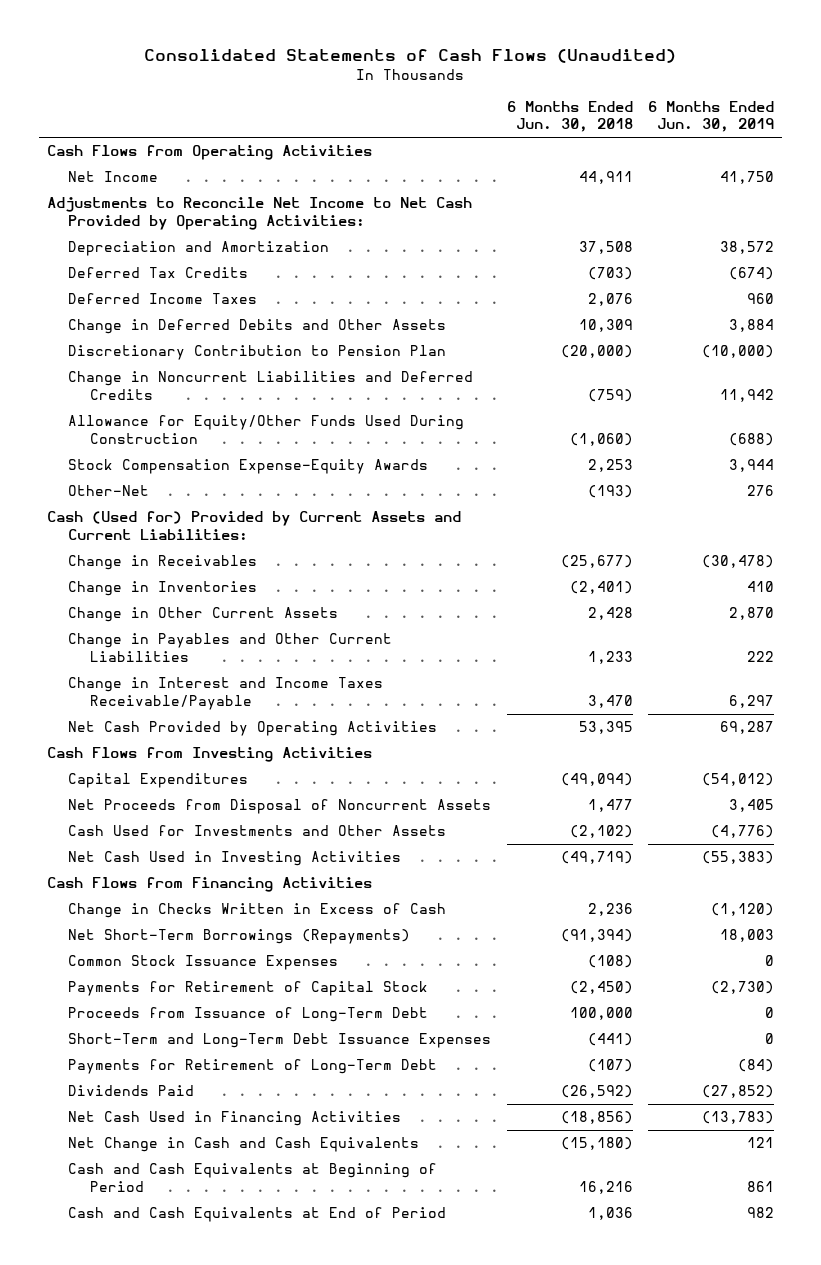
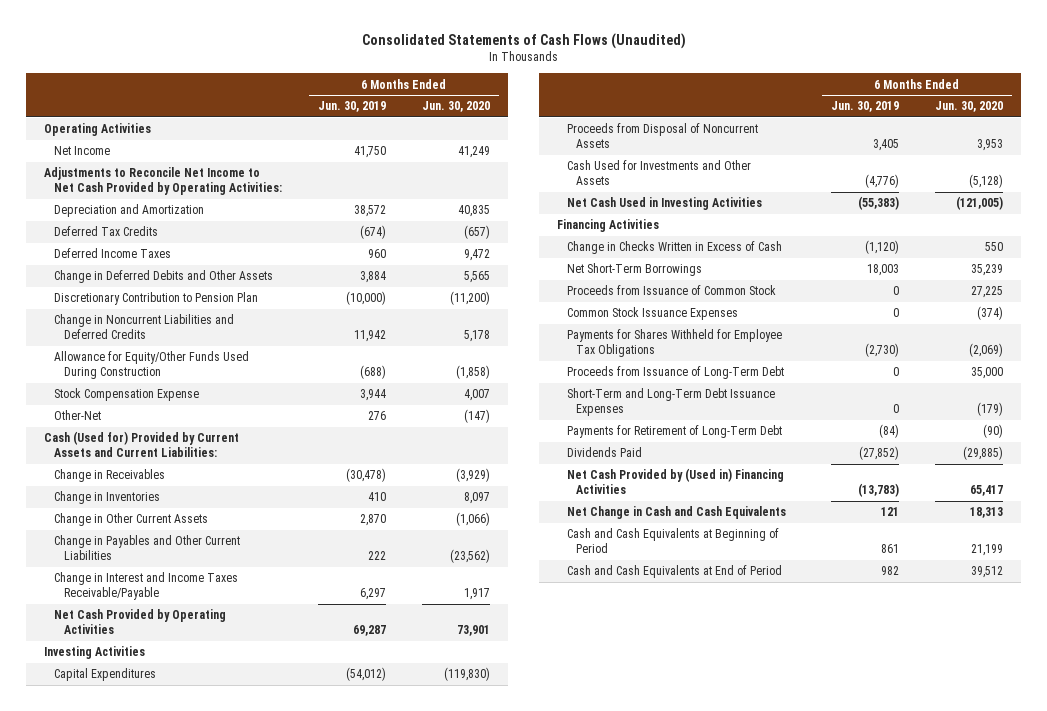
- | 6 Months Ended Jun. 30, 2018 | 6 Months Ended Jun. 30, 2019
+ | 6 Months Ended Jun. 30, 2019 | 6 Months Ended Jun. 30, 2020
- Cash Flows from Operating Activities
+ Operating Activities
- Stock Compensation Expense-Equity Awards | 2,253 | 3,944
+ Stock Compensation Expense | 3,944 | 4,007
- Cash Flows from Investing Activities
+ Investing Activities
- Net Proceeds from Disposal of Noncurrent Assets | 1,477 | 3,405
+ Proceeds from Disposal of Noncurrent Assets | 3,405 | 3,953
- Cash Flows from Financing Activities
+ Financing Activities
- Net Short-Term Borrowings (Repayments) | (91,394) | 18,003
+ Net Short-Term Borrowings | 18,003 | 35,239
+ Proceeds from Issuance of Common Stock | 0 | 27,225
- Payments for Retirement of Capital Stock | (2,450) | (2,730)
+ Payments for Shares Withheld for Employee Tax Obligations | (2,730) | (2,069)
- Net Cash Used in Financing Activities | (18,856) | (13,783)
+ Net Cash Provided by (Used in) Financing Activities | (13,783) | 65,417

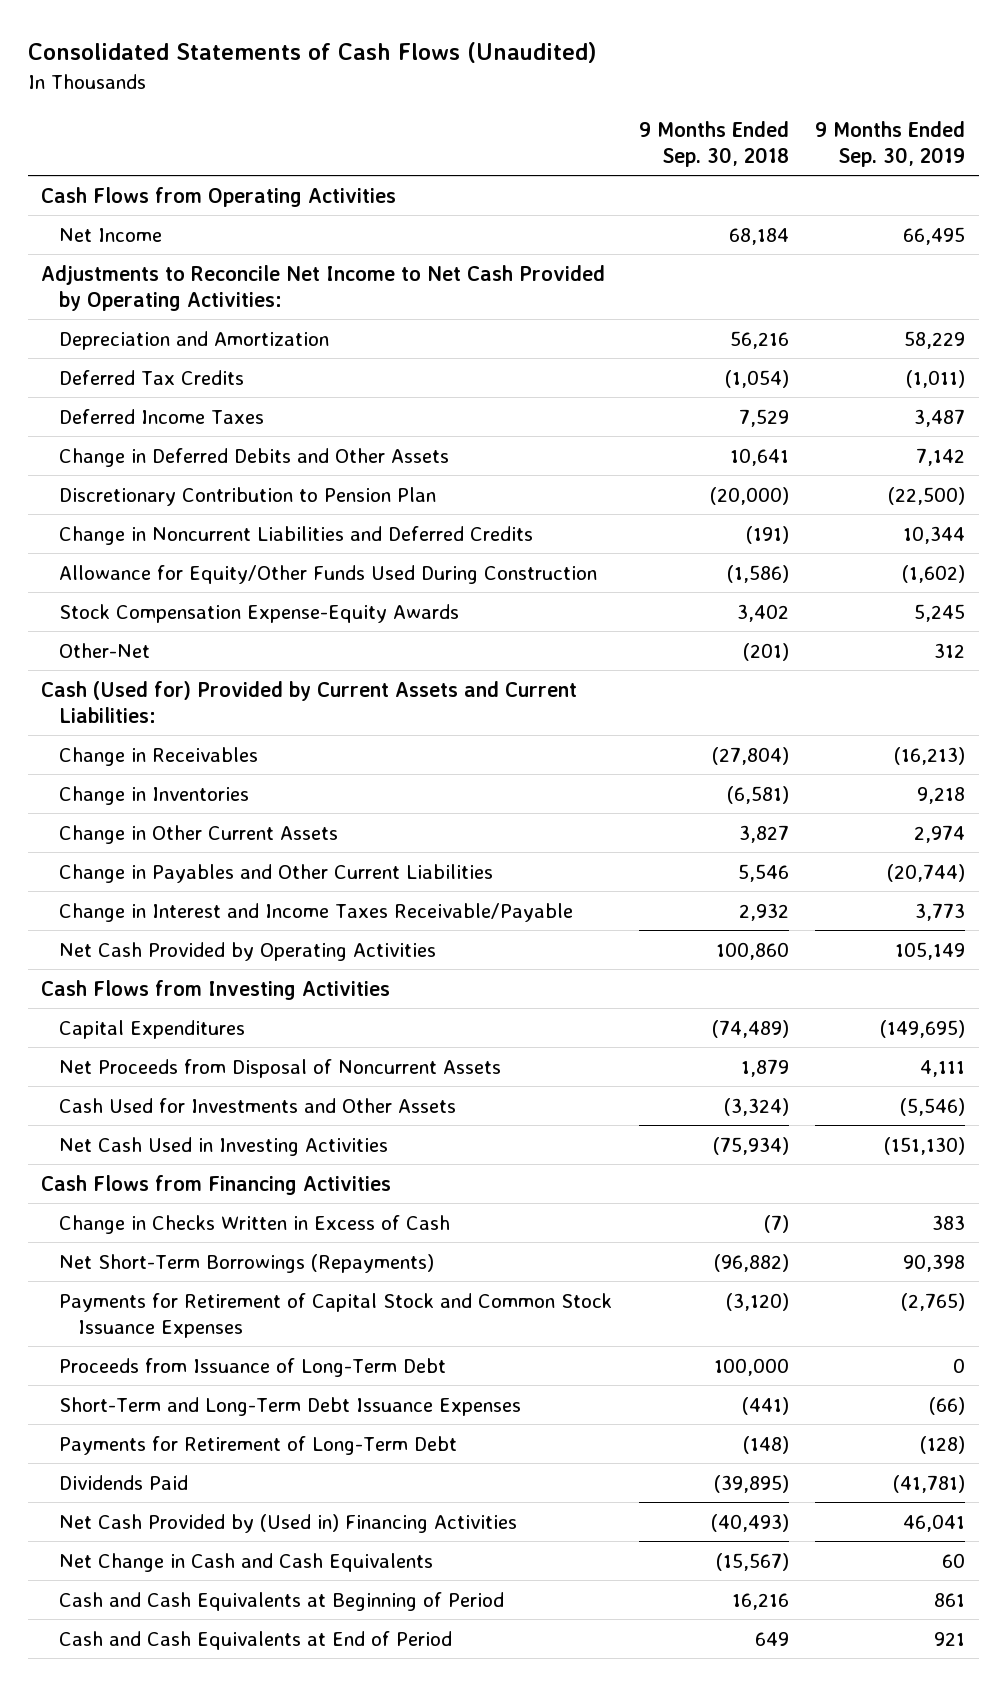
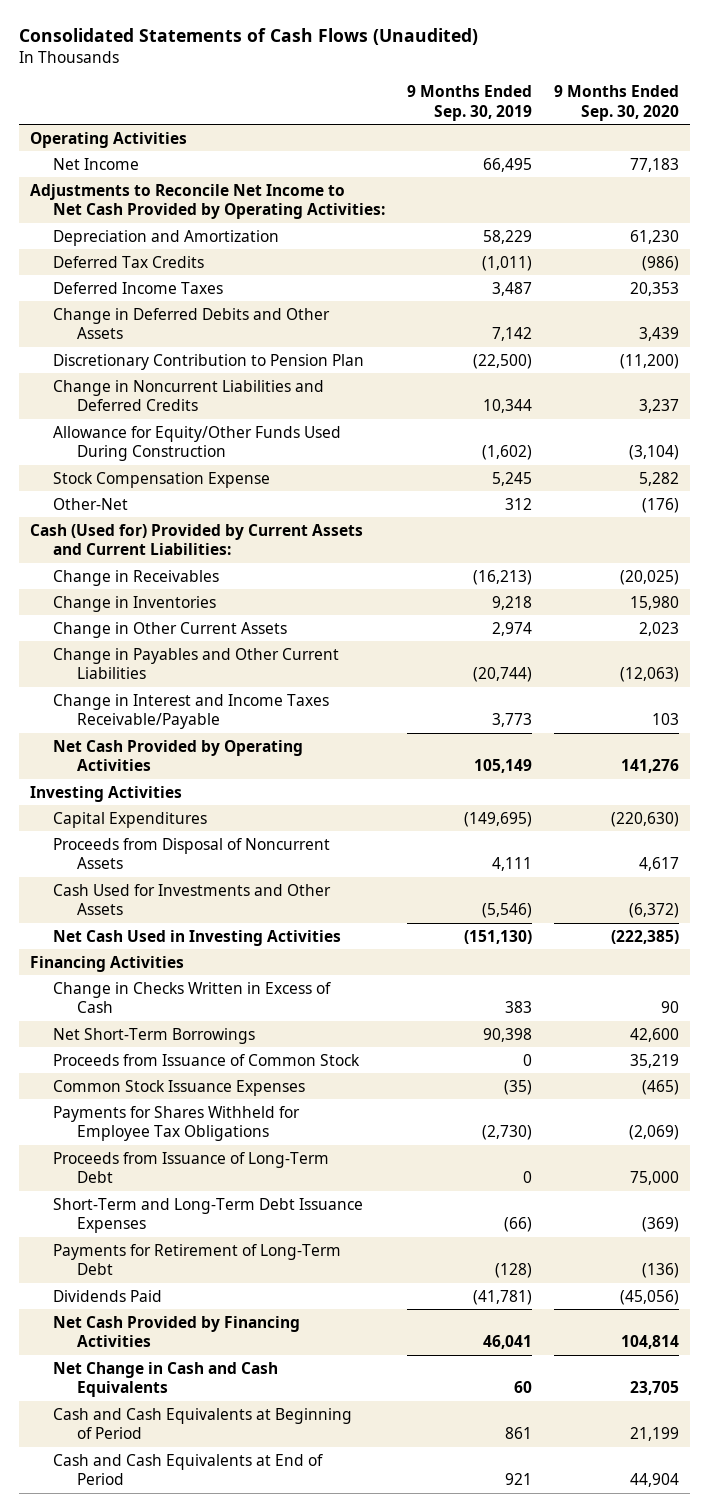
- | 9 Months Ended Sep. 30, 2018 | 9 Months Ended Sep. 30, 2019
+ | 9 Months Ended Sep. 30, 2019 | 9 Months Ended Sep. 30, 2020
- Cash Flows from Operating Activities
+ Operating Activities
- Stock Compensation Expense-Equity Awards | 3,402 | 5,245
+ Stock Compensation Expense | 5,245 | 5,282
- Cash Flows from Investing Activities
+ Investing Activities
- Net Proceeds from Disposal of Noncurrent Assets | 1,879 | 4,111
+ Proceeds from Disposal of Noncurrent Assets | 4,111 | 4,617
- Cash Flows from Financing Activities
+ Financing Activities
- Net Short-Term Borrowings (Repayments) | (96,882) | 90,398
- Payments for Retirement of Capital Stock and Common Stock Issuance Expenses | (3,120) | (2,765)
+ Net Short-Term Borrowings | 90,398 | 42,600
+ Proceeds from Issuance of Common Stock | 0 | 35,219
+ Common Stock Issuance Expenses | (35) | (465)
+ Payments for Shares Withheld for Employee Tax Obligations | (2,730) | (2,069)
- Net Cash Provided by (Used in) Financing Activities | (40,493) | 46,041
+ Net Cash Provided by Financing Activities | 46,041 | 104,814

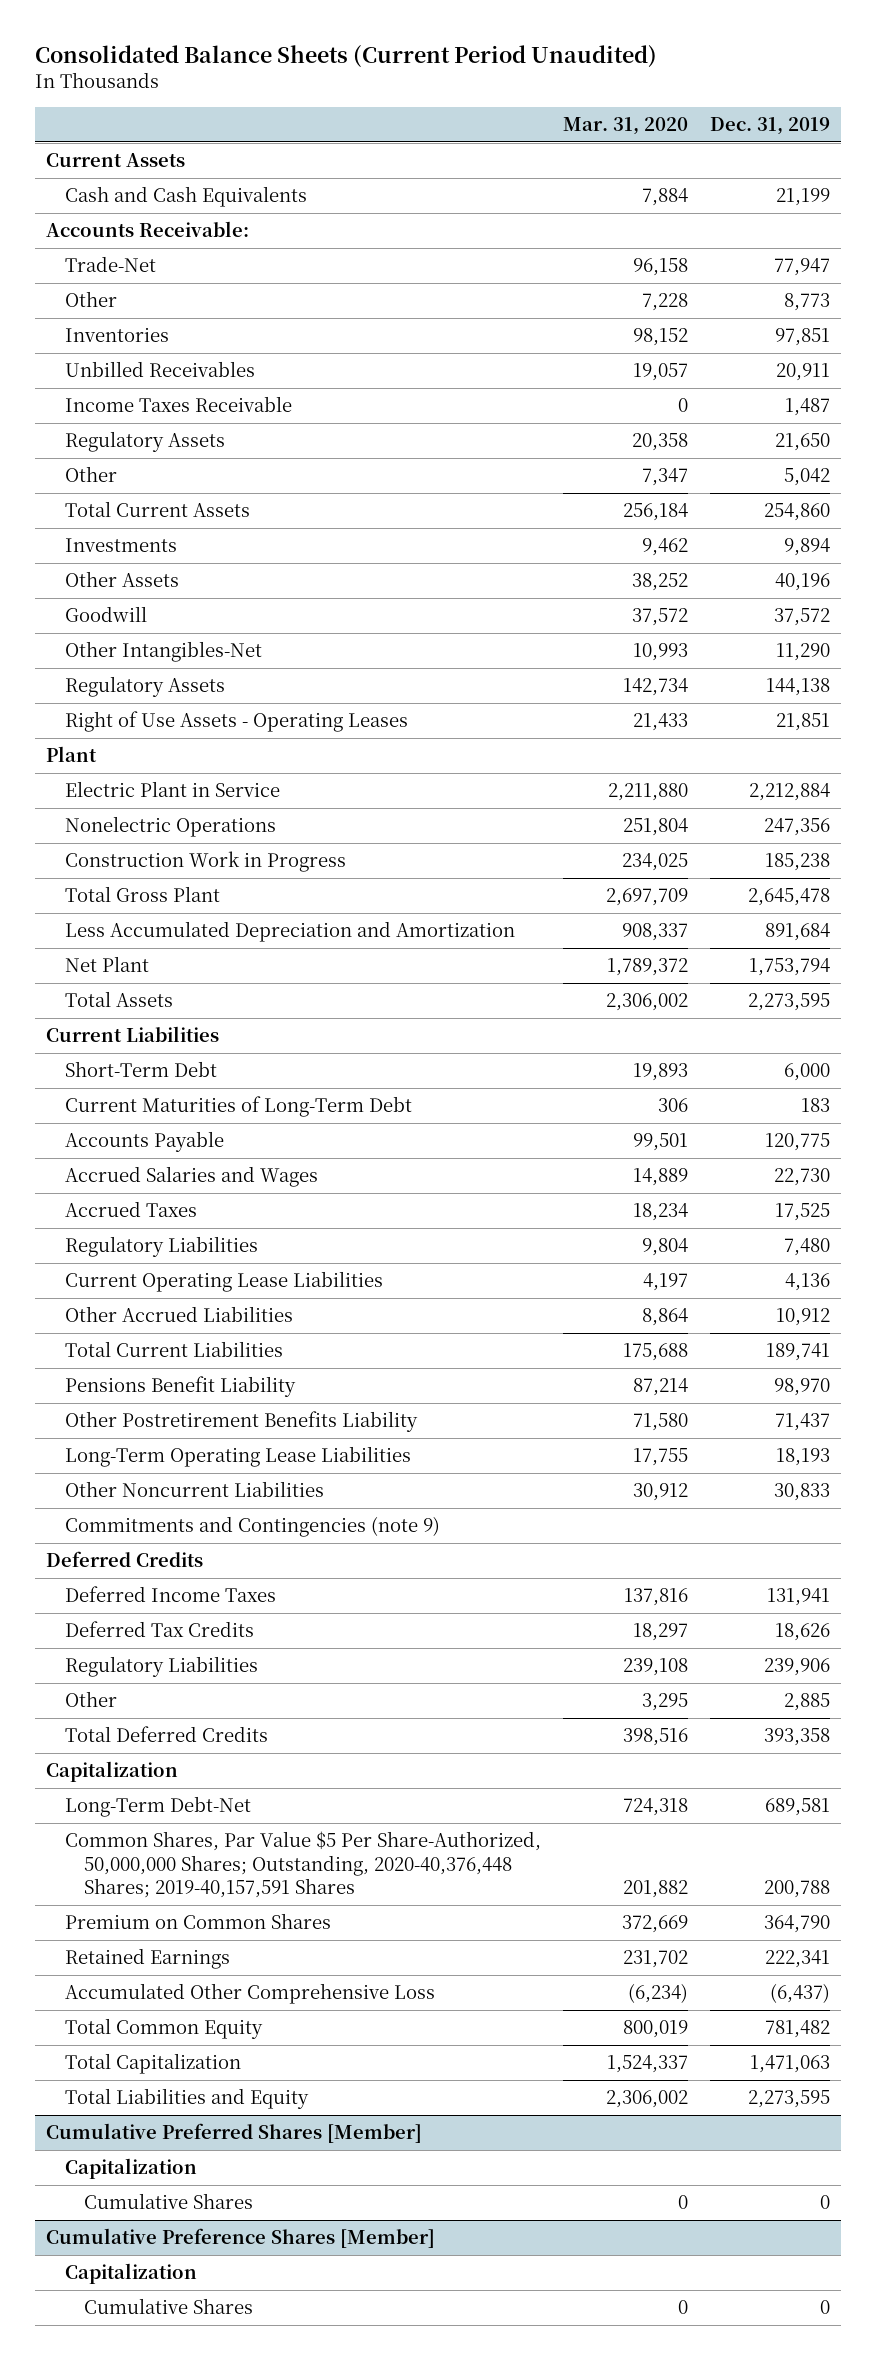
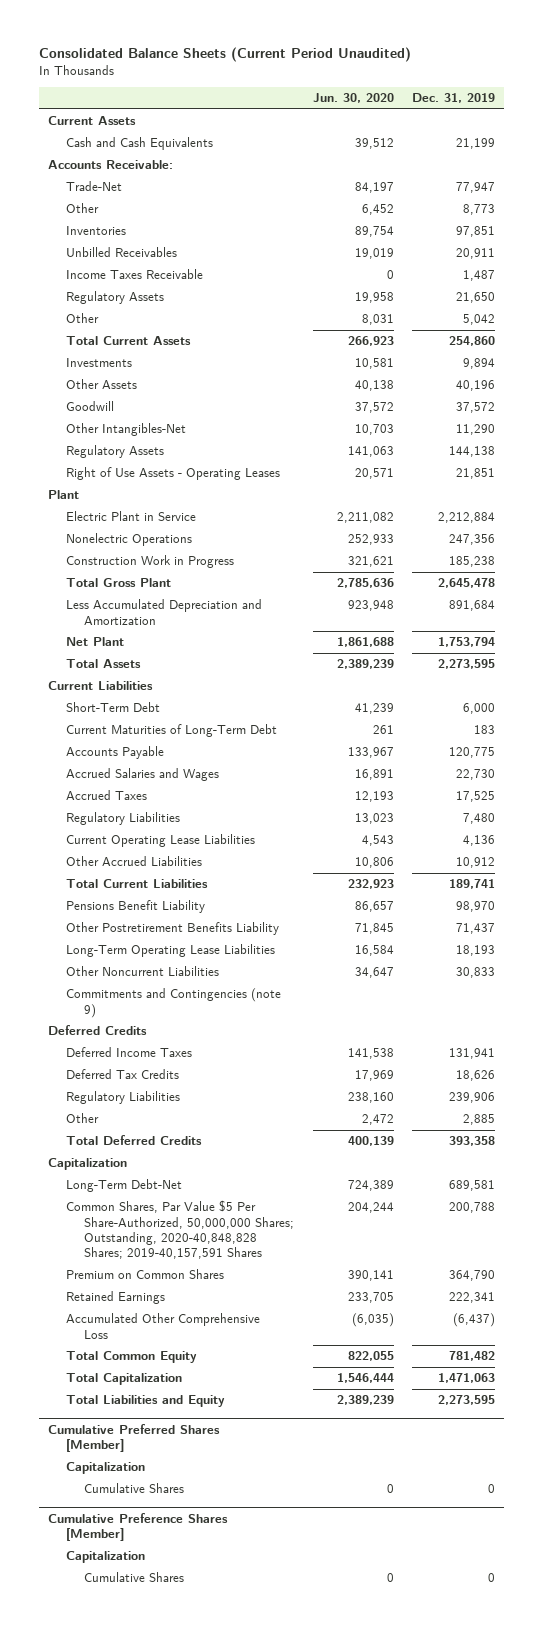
- | Mar. 31, 2020 | Dec. 31, 2019
+ | Jun. 30, 2020 | Dec. 31, 2019
- Common Shares, Par Value $5 Per Share-Authorized, 50,000,000 Shares; Outstanding, 2020-40,376,448 Shares; 2019-40,157,591 Shares | 201,882 | 200,788
+ Common Shares, Par Value $5 Per Share-Authorized, 50,000,000 Shares; Outstanding, 2020-40,848,828 Shares; 2019-40,157,591 Shares | 204,244 | 200,788

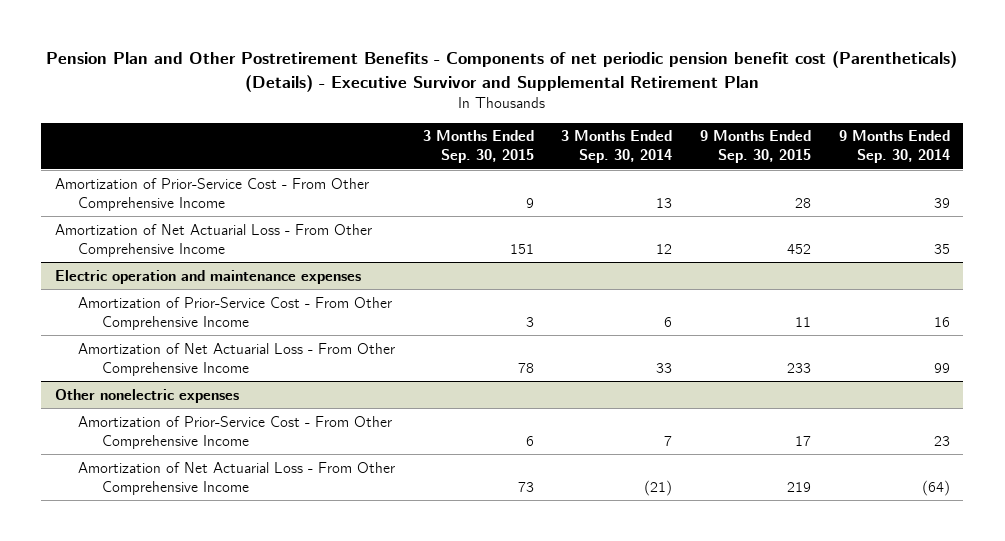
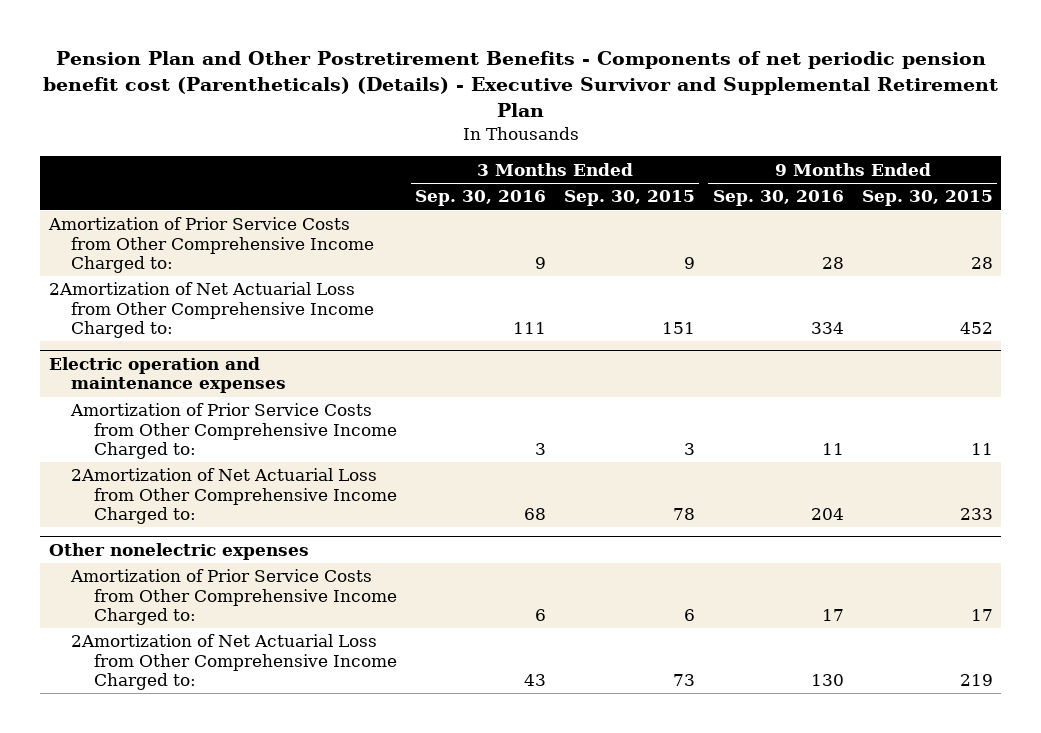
- | 3 Months Ended Sep. 30, 2015 | 3 Months Ended Sep. 30, 2014 | 9 Months Ended Sep. 30, 2015 | 9 Months Ended Sep. 30, 2014
+ | 3 Months Ended Sep. 30, 2016 | 3 Months Ended Sep. 30, 2015 | 9 Months Ended Sep. 30, 2016 | 9 Months Ended Sep. 30, 2015
- Amortization of Prior-Service Cost - From Other Comprehensive Income | 9 | 13 | 28 | 39
- Amortization of Net Actuarial Loss - From Other Comprehensive Income | 151 | 12 | 452 | 35
+ Amortization of Prior Service Costs from Other Comprehensive Income Charged to: | 9 | 9 | 28 | 28
+ 2Amortization of Net Actuarial Loss from Other Comprehensive Income Charged to: | 111 | 151 | 334 | 452
@ Electric operation and maintenance expenses
- Amortization of Prior-Service Cost - From Other Comprehensive Income | 3 | 6 | 11 | 16
- Amortization of Net Actuarial Loss - From Other Comprehensive Income | 78 | 33 | 233 | 99
+ Amortization of Prior Service Costs from Other Comprehensive Income Charged to: | 3 | 3 | 11 | 11
+ 2Amortization of Net Actuarial Loss from Other Comprehensive Income Charged to: | 68 | 78 | 204 | 233
@ Other nonelectric expenses
- Amortization of Prior-Service Cost - From Other Comprehensive Income | 6 | 7 | 17 | 23
- Amortization of Net Actuarial Loss - From Other Comprehensive Income | 73 | (21) | 219 | (64)
+ Amortization of Prior Service Costs from Other Comprehensive Income Charged to: | 6 | 6 | 17 | 17
+ 2Amortization of Net Actuarial Loss from Other Comprehensive Income Charged to: | 43 | 73 | 130 | 219

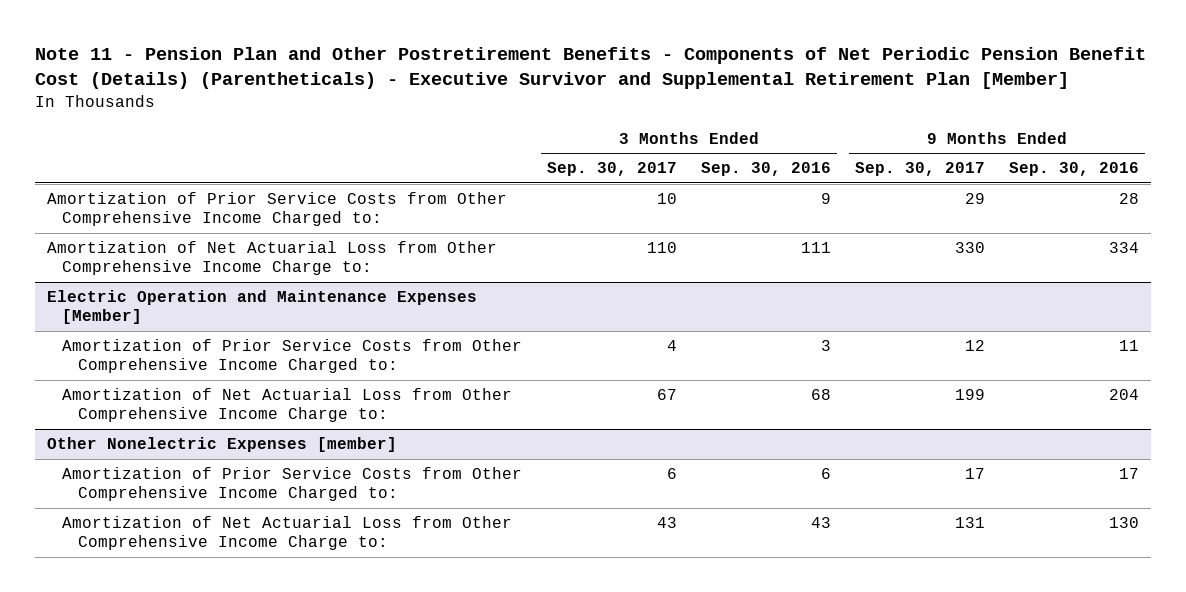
- Pension Plan and Other Postretirement Benefits - Components of net periodic pension benefit cost (Parentheticals) (Details) - Executive Survivor and Supplemental Retirement Plan
+ Note 11 - Pension Plan and Other Postretirement Benefits - Components of Net Periodic Pension Benefit Cost (Details) (Parentheticals) - Executive Survivor and Supplemental Retirement Plan [Member]
- | 3 Months Ended Sep. 30, 2016 | 3 Months Ended Sep. 30, 2015 | 9 Months Ended Sep. 30, 2016 | 9 Months Ended Sep. 30, 2015
+ | 3 Months Ended Sep. 30, 2017 | 3 Months Ended Sep. 30, 2016 | 9 Months Ended Sep. 30, 2017 | 9 Months Ended Sep. 30, 2016
- 2Amortization of Net Actuarial Loss from Other Comprehensive Income Charged to: | 111 | 151 | 334 | 452
- Electric operation and maintenance expenses
+ Amortization of Net Actuarial Loss from Other Comprehensive Income Charge to: | 110 | 111 | 330 | 334
+ Electric Operation and Maintenance Expenses [Member]
- 2Amortization of Net Actuarial Loss from Other Comprehensive Income Charged to: | 68 | 78 | 204 | 233
- Other nonelectric expenses
+ Amortization of Net Actuarial Loss from Other Comprehensive Income Charge to: | 67 | 68 | 199 | 204
+ Other Nonelectric Expenses [member]
- 2Amortization of Net Actuarial Loss from Other Comprehensive Income Charged to: | 43 | 73 | 130 | 219
+ Amortization of Net Actuarial Loss from Other Comprehensive Income Charge to: | 43 | 43 | 131 | 130

